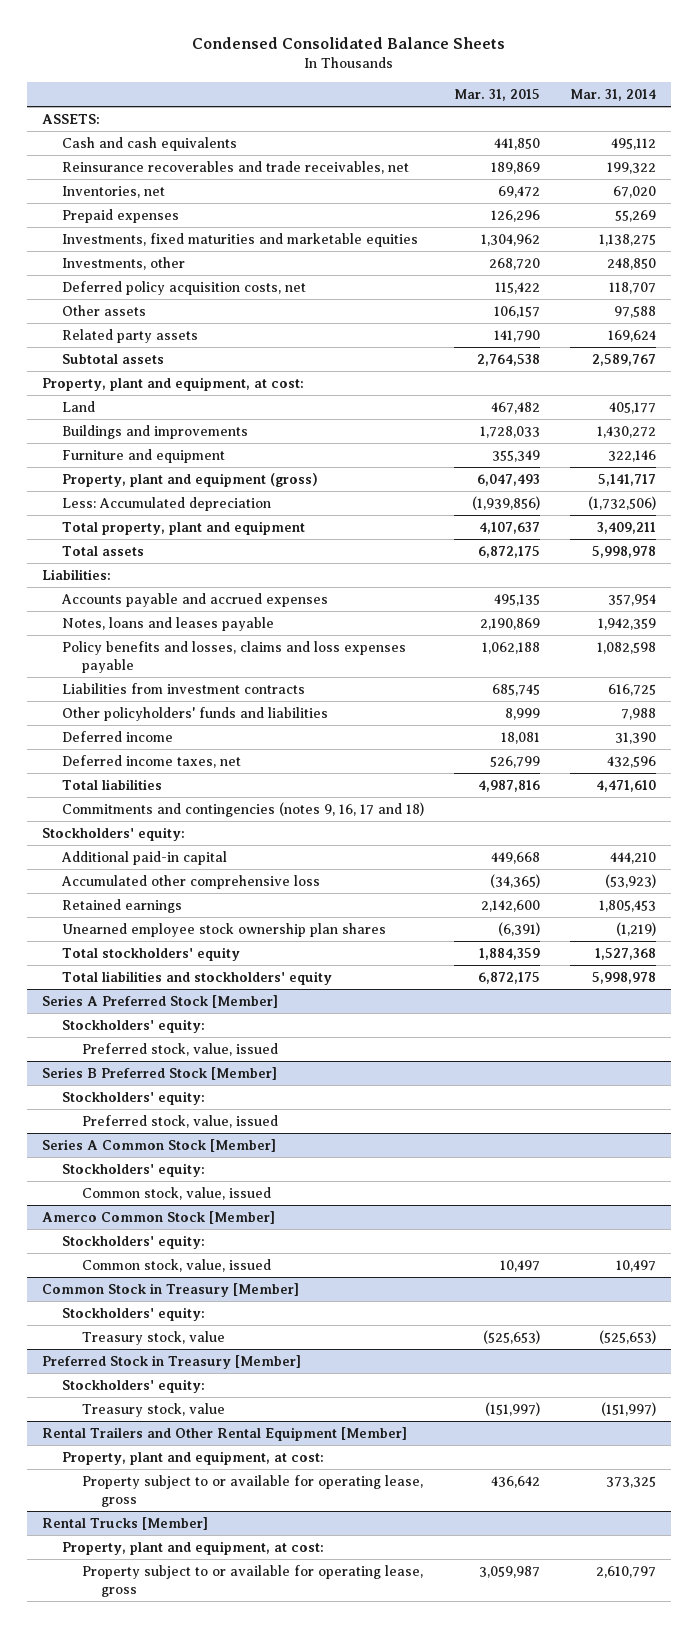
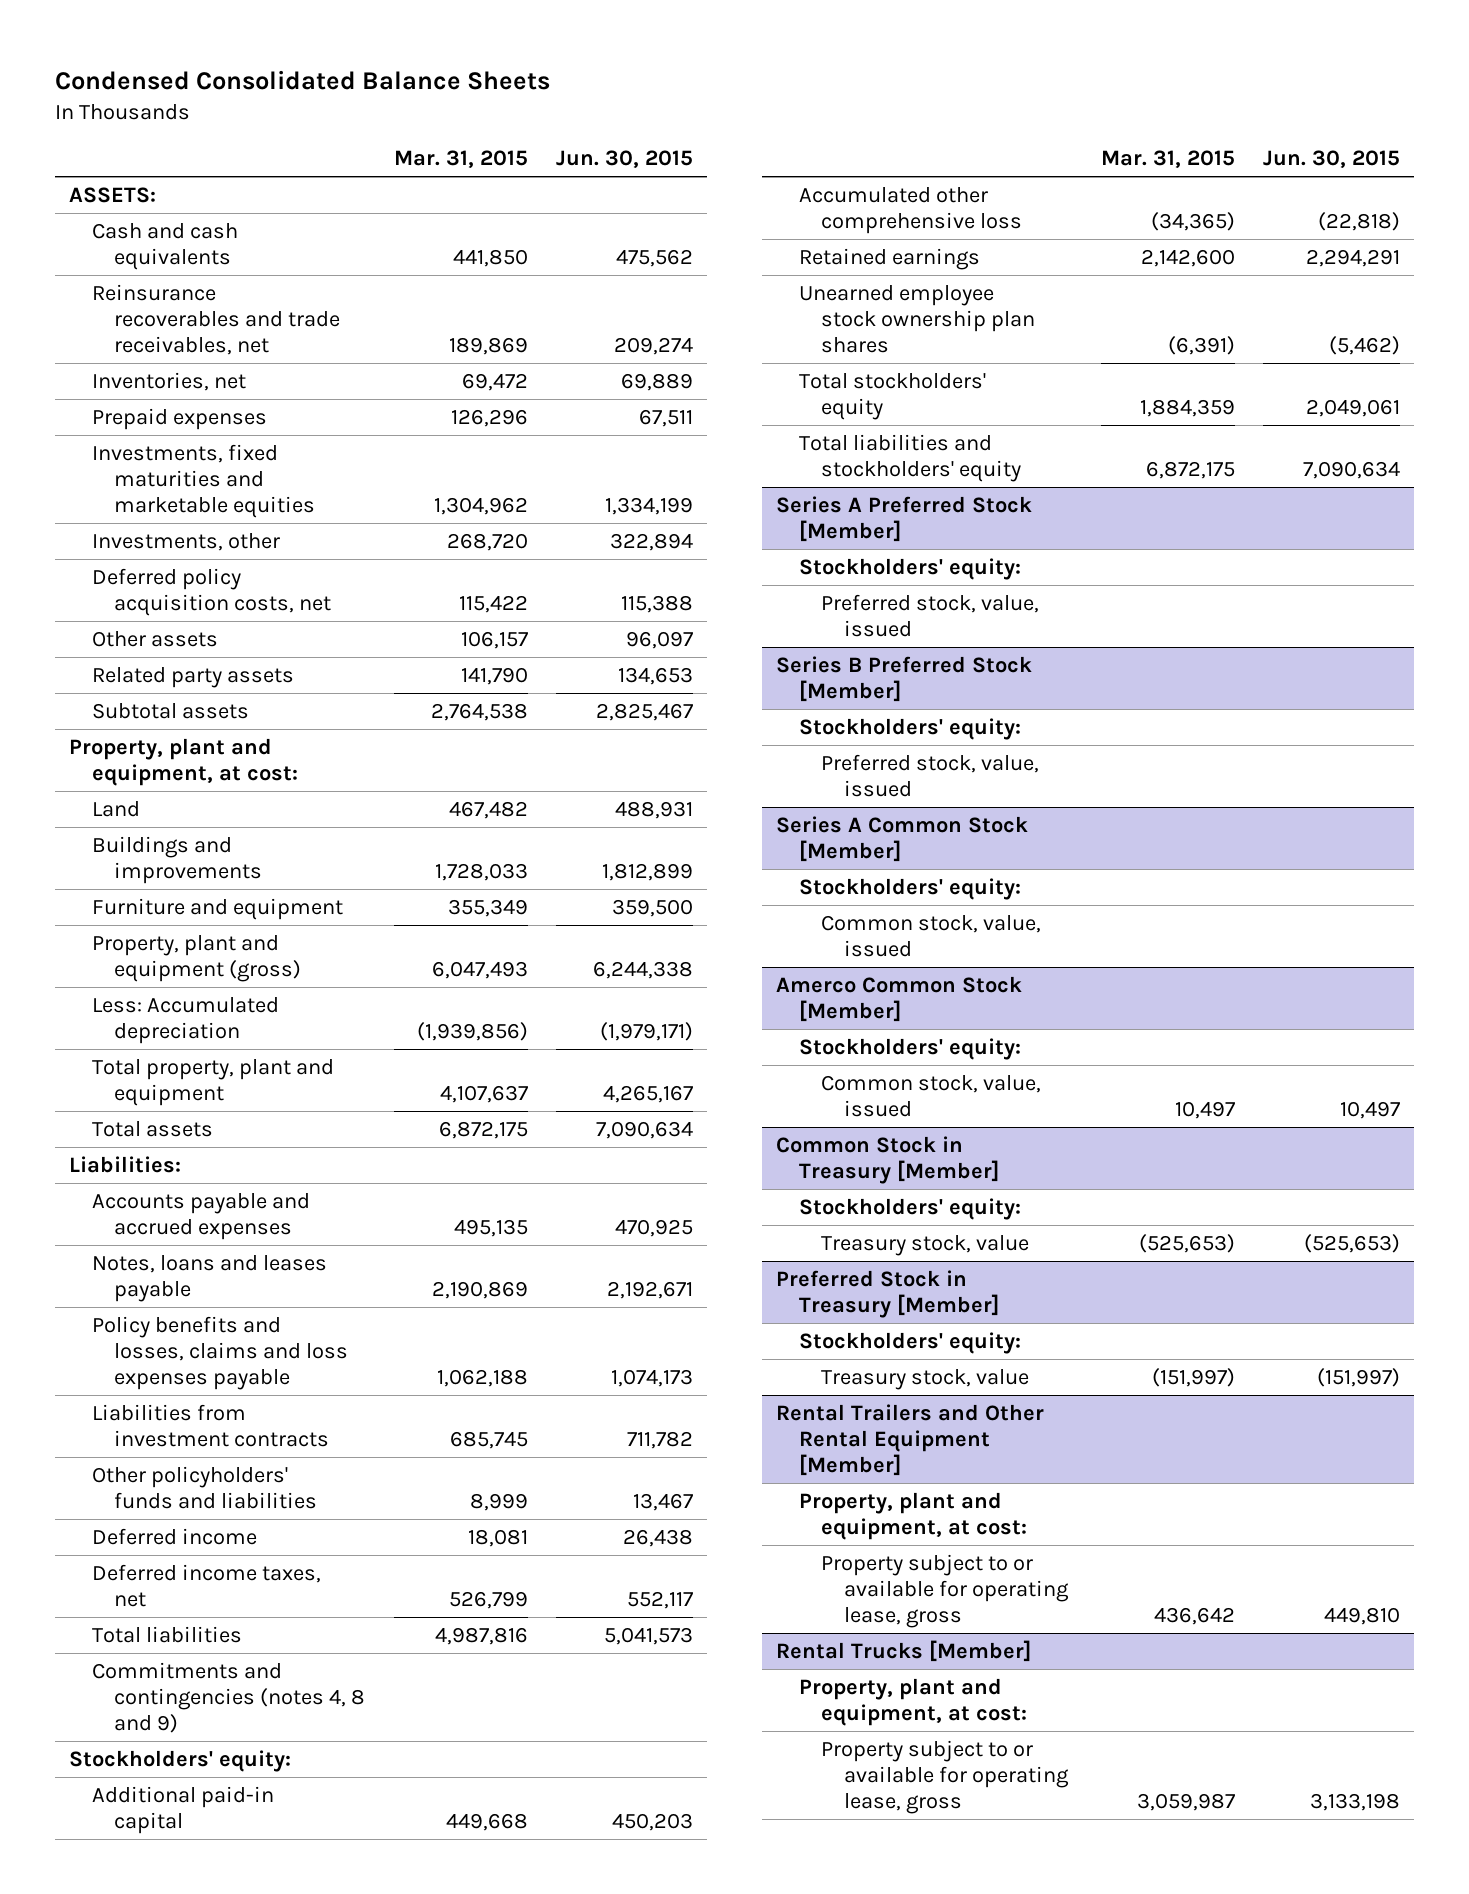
- | Mar. 31, 2015 | Mar. 31, 2014
+ | Mar. 31, 2015 | Jun. 30, 2015
- Commitments and contingencies (notes 9, 16, 17 and 18)
+ Commitments and contingencies (notes 4, 8 and 9)

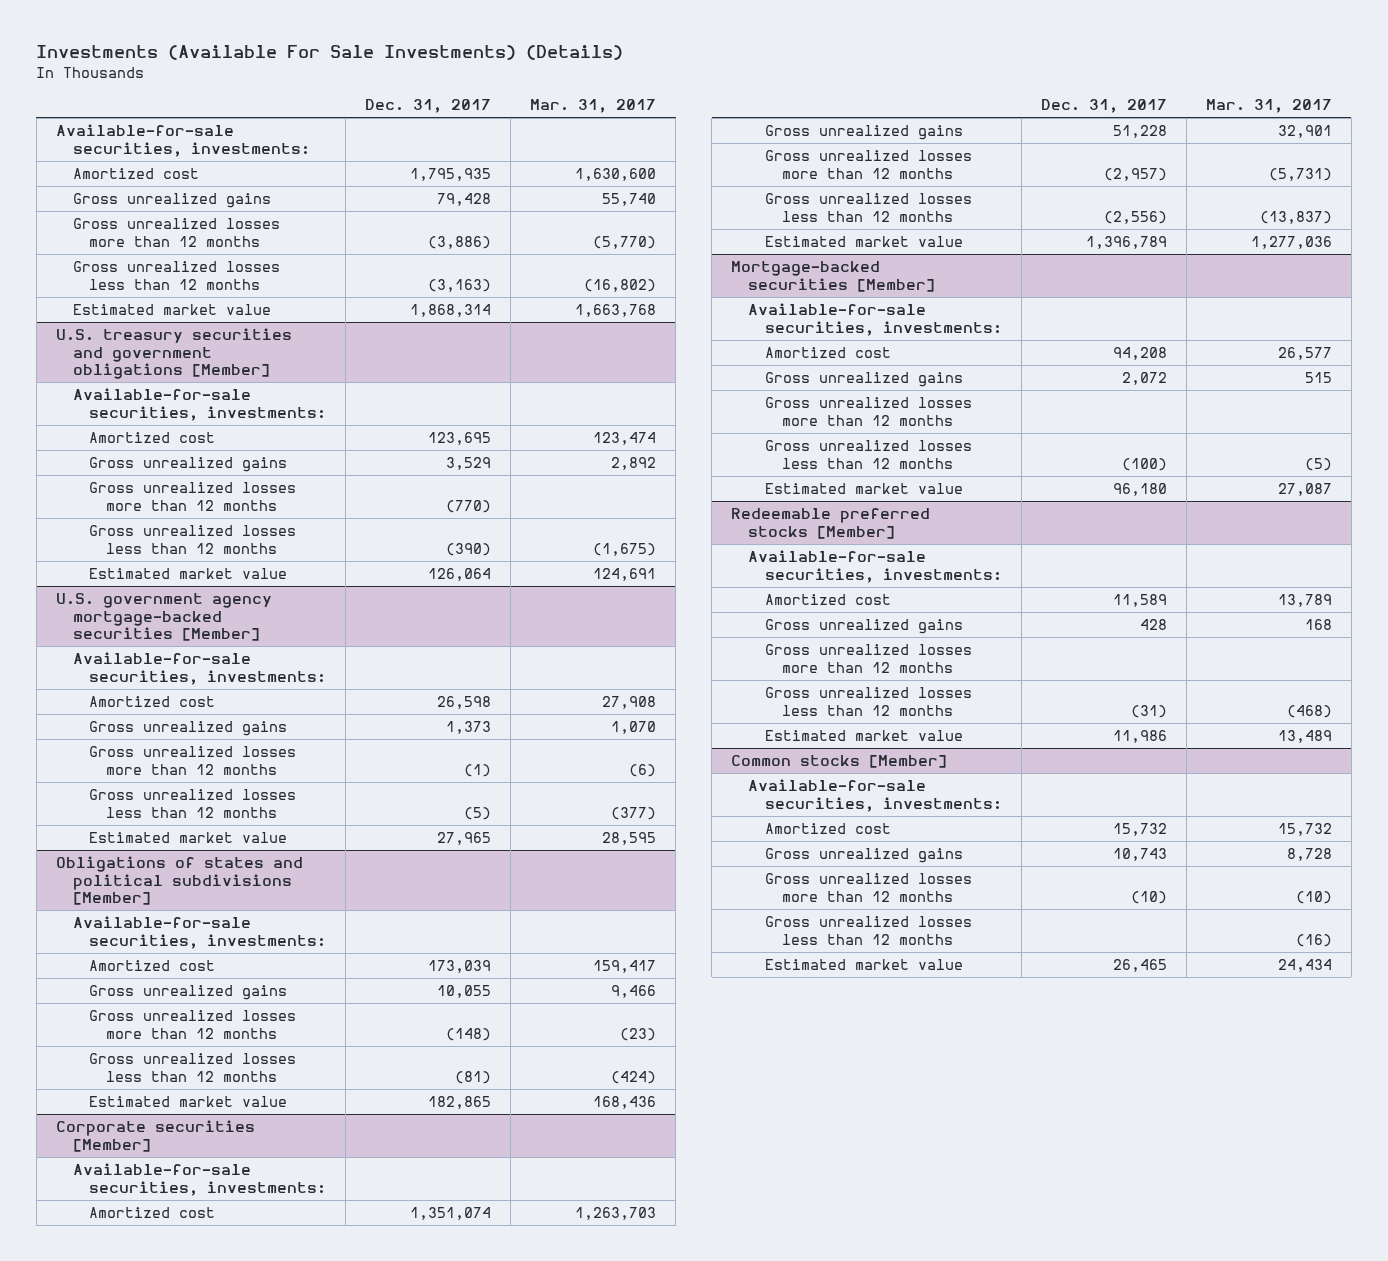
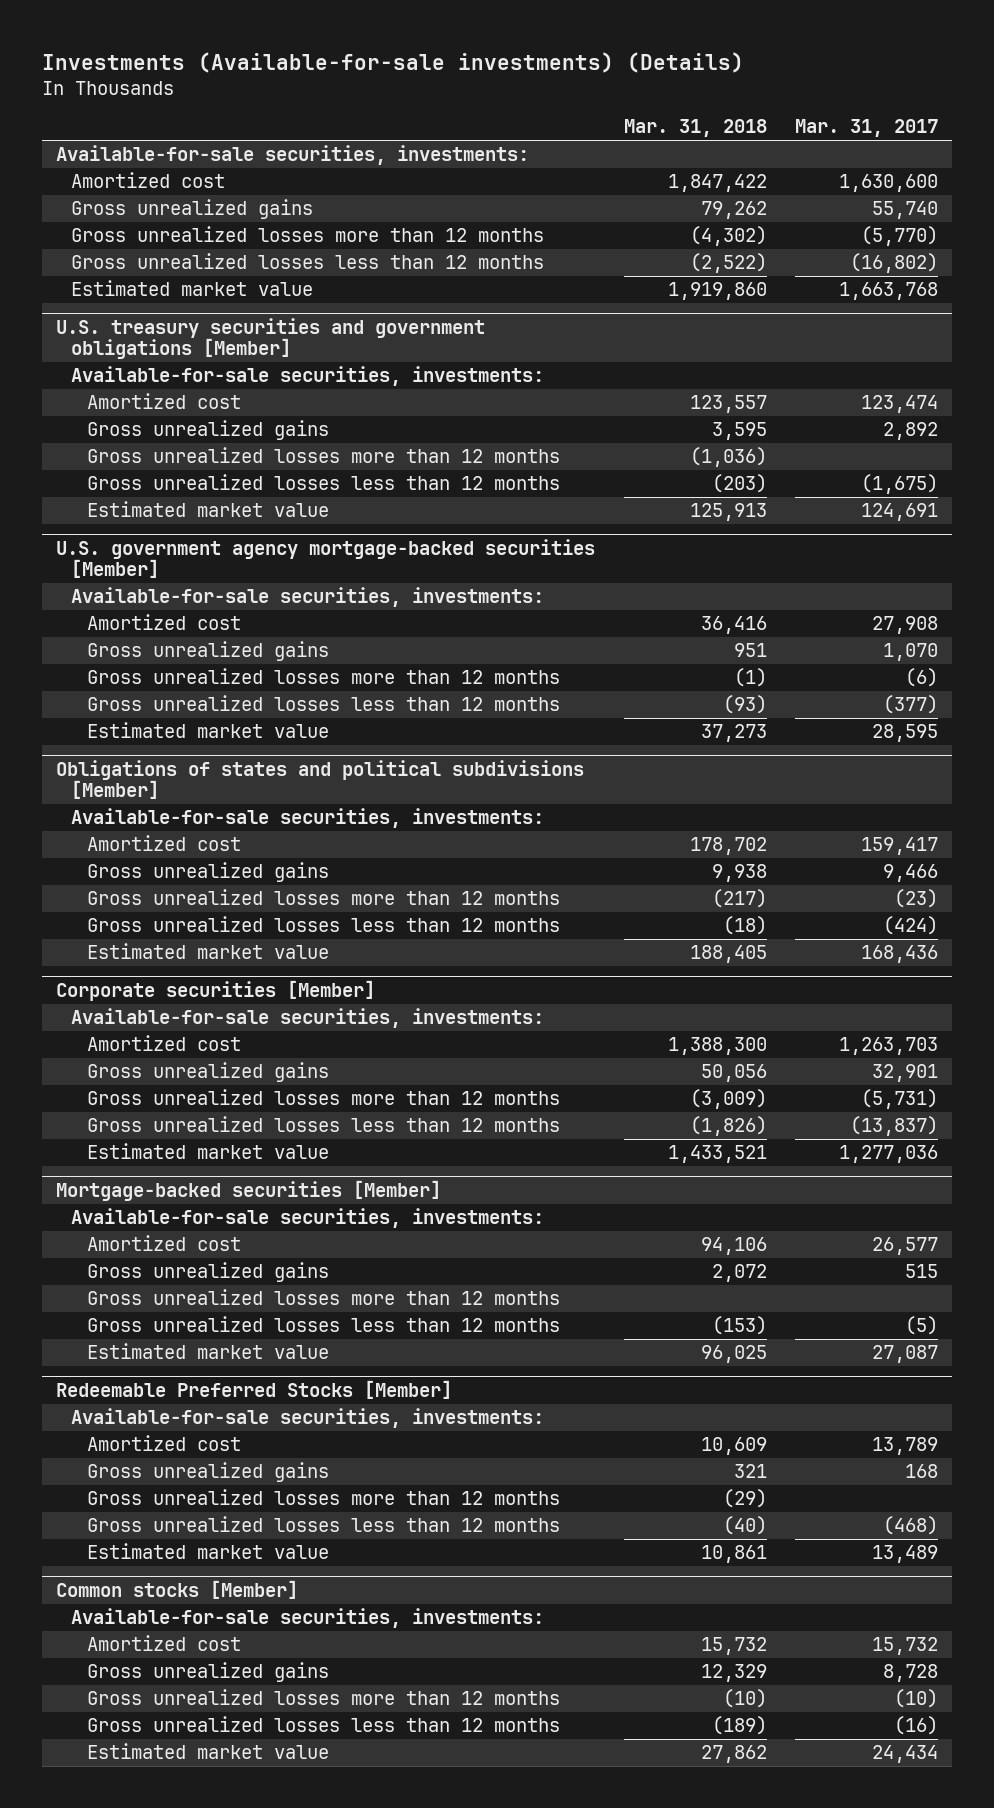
- Investments (Available For Sale Investments) (Details)
+ Investments (Available-for-sale investments) (Details)
- | Dec. 31, 2017 | Mar. 31, 2017
+ | Mar. 31, 2018 | Mar. 31, 2017
- Redeemable preferred stocks [Member]
+ Redeemable Preferred Stocks [Member]

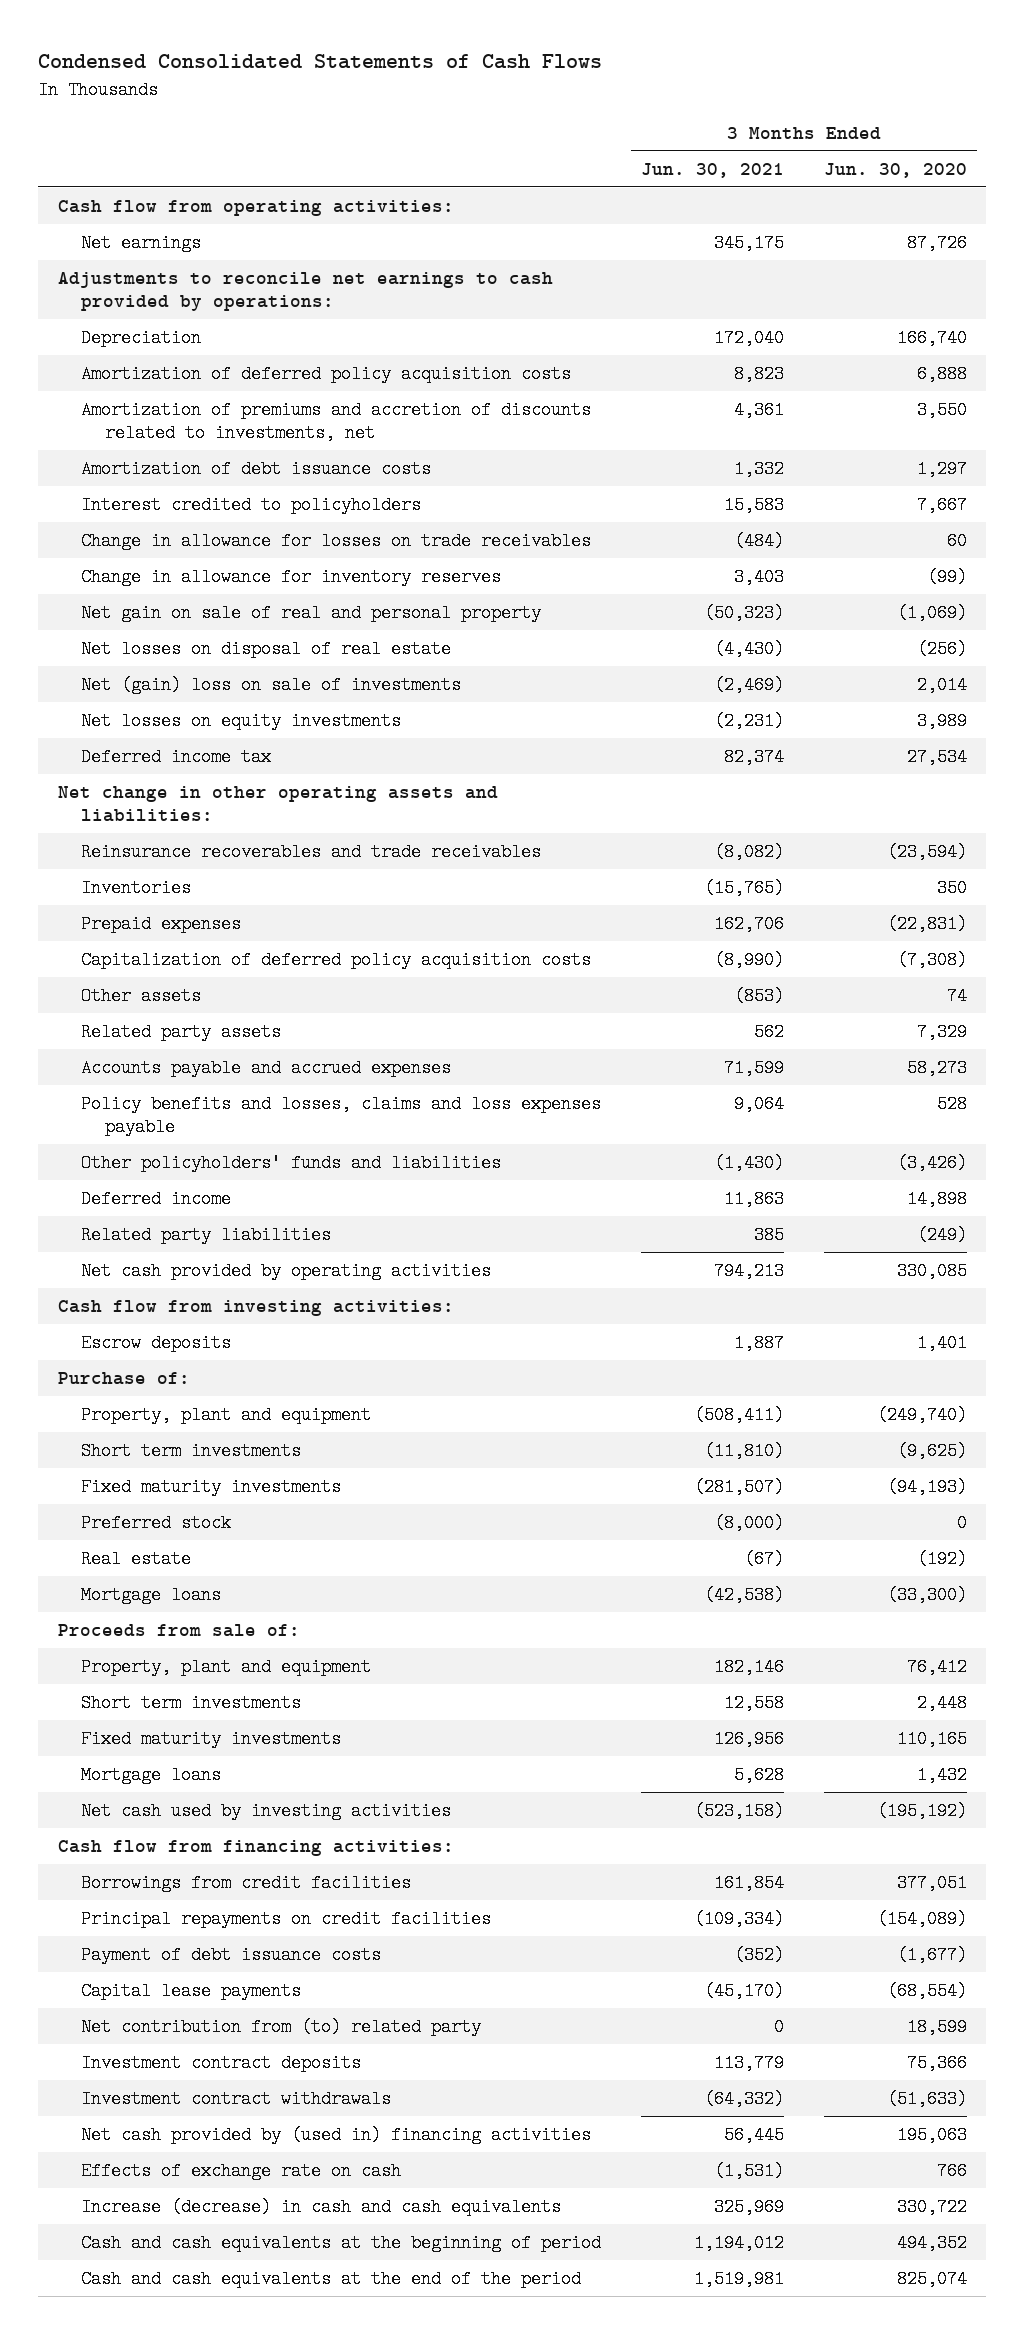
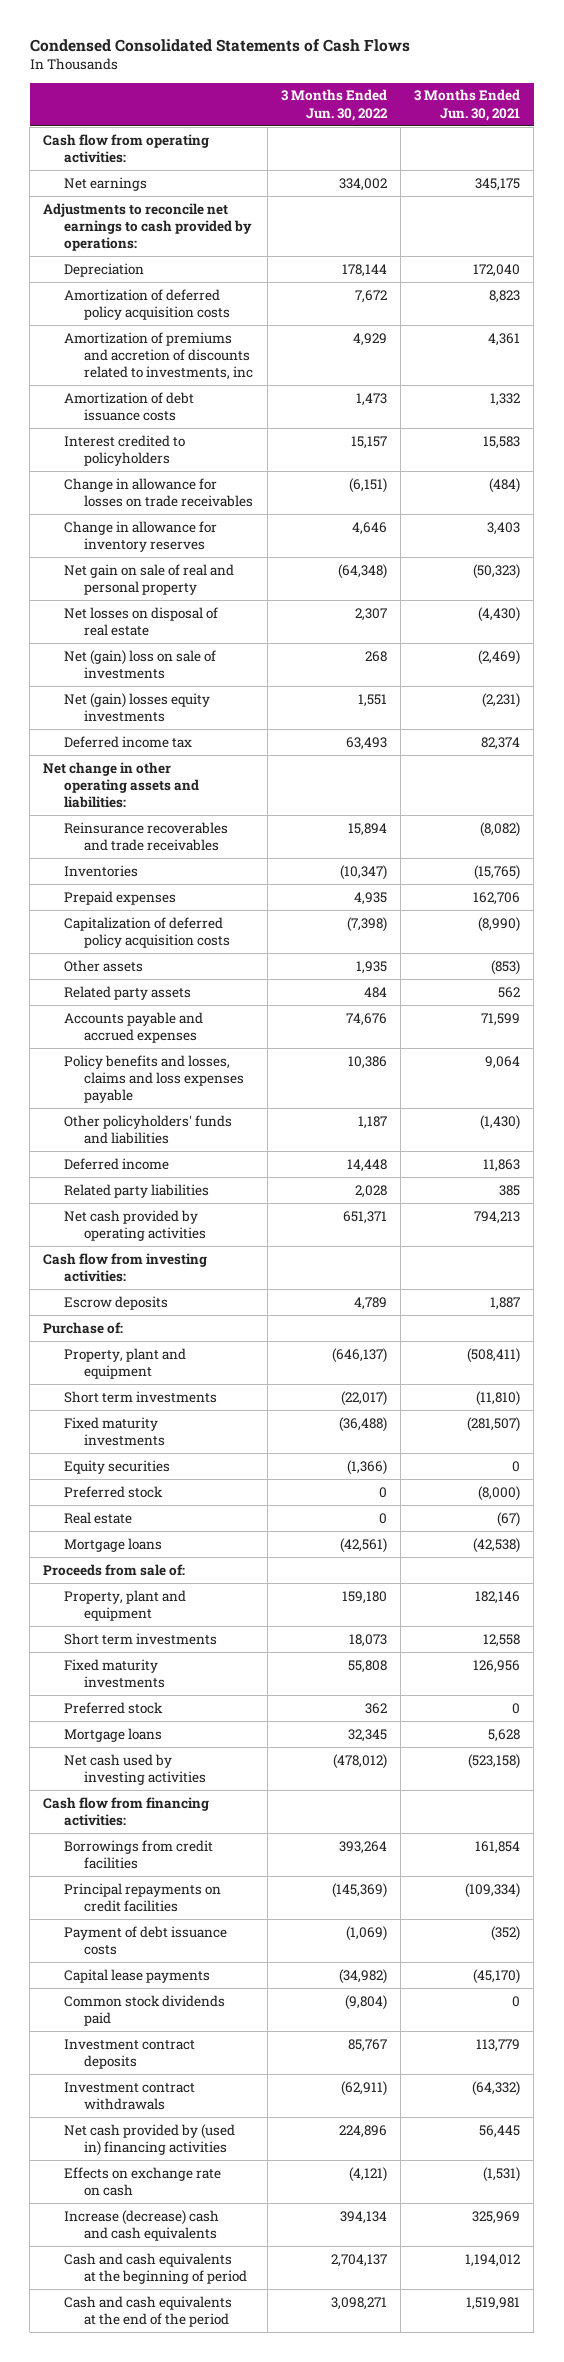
- | 3 Months Ended Jun. 30, 2021 | 3 Months Ended Jun. 30, 2020
+ | 3 Months Ended Jun. 30, 2022 | 3 Months Ended Jun. 30, 2021
- Amortization of premiums and accretion of discounts related to investments, net | 4,361 | 3,550
+ Amortization of premiums and accretion of discounts related to investments, inc | 4,929 | 4,361
- Net losses on equity investments | (2,231) | 3,989
+ Net (gain) losses equity investments | 1,551 | (2,231)
+ Equity securities | (1,366) | 0
+ Preferred stock | 362 | 0
- Net contribution from (to) related party | 0 | 18,599
+ Common stock dividends paid | (9,804) | 0
- Effects of exchange rate on cash | (1,531) | 766
- Increase (decrease) in cash and cash equivalents | 325,969 | 330,722
+ Effects on exchange rate on cash | (4,121) | (1,531)
+ Increase (decrease) cash and cash equivalents | 394,134 | 325,969

